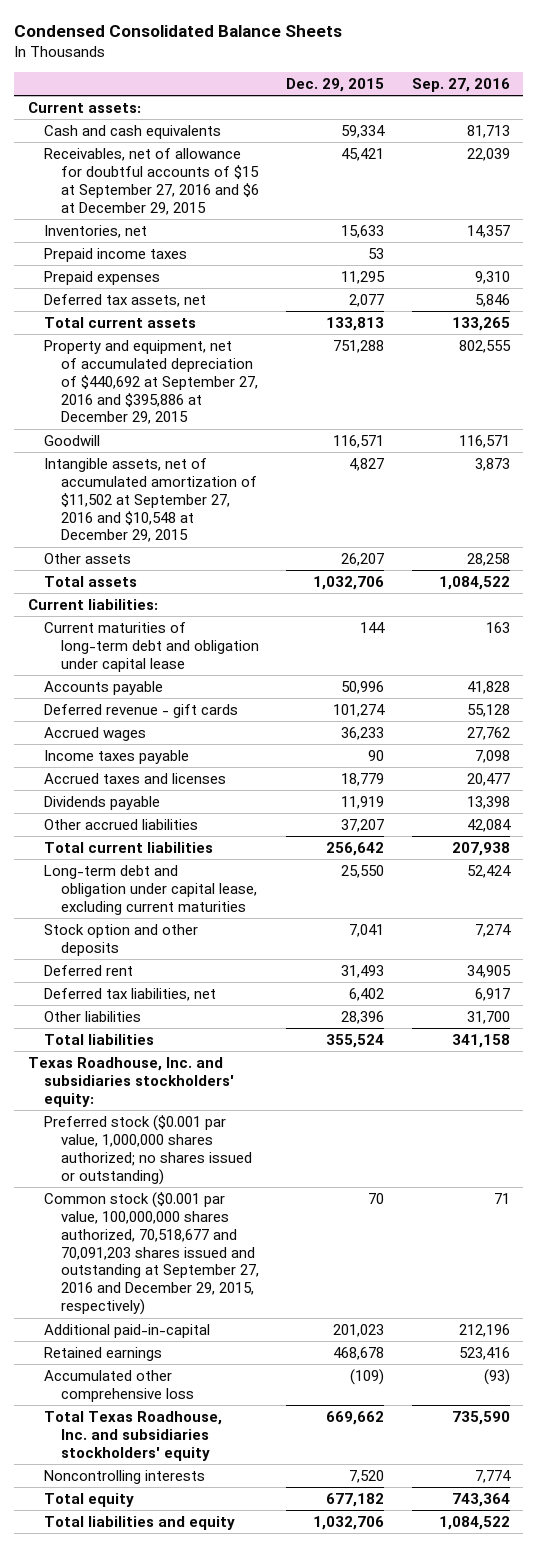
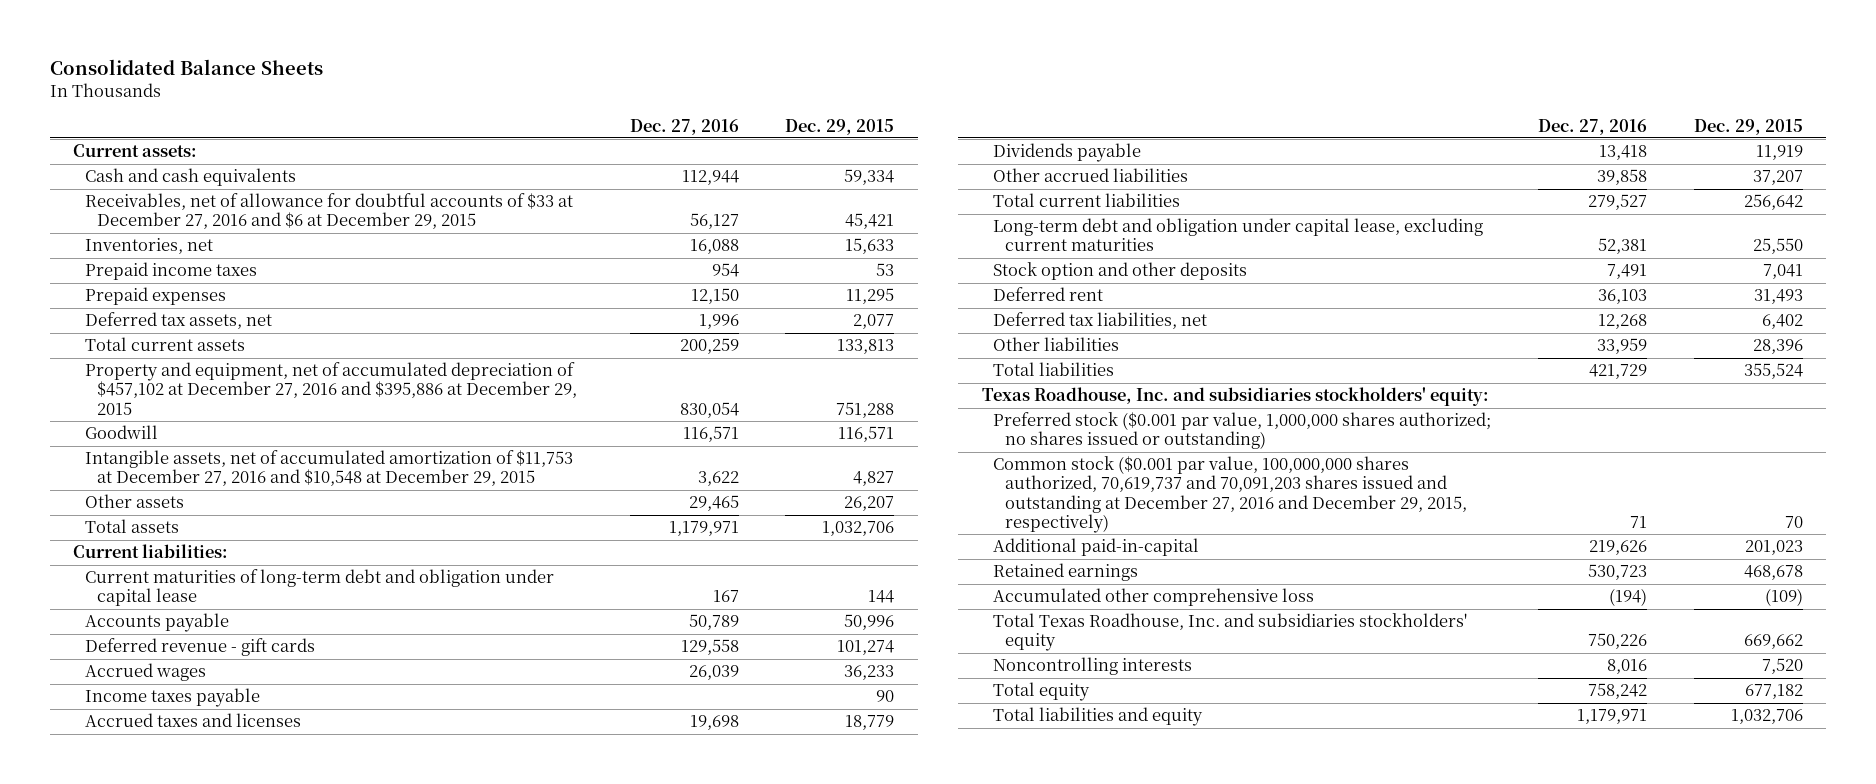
- Condensed Consolidated Balance Sheets
+ Consolidated Balance Sheets
- | Dec. 29, 2015 | Sep. 27, 2016
+ | Dec. 27, 2016 | Dec. 29, 2015
- Receivables, net of allowance for doubtful accounts of $15 at September 27, 2016 and $6 at December 29, 2015 | 45,421 | 22,039
+ Receivables, net of allowance for doubtful accounts of $33 at December 27, 2016 and $6 at December 29, 2015 | 56,127 | 45,421
- Property and equipment, net of accumulated depreciation of $440,692 at September 27, 2016 and $395,886 at December 29, 2015 | 751,288 | 802,555
+ Property and equipment, net of accumulated depreciation of $457,102 at December 27, 2016 and $395,886 at December 29, 2015 | 830,054 | 751,288
- Intangible assets, net of accumulated amortization of $11,502 at September 27, 2016 and $10,548 at December 29, 2015 | 4,827 | 3,873
+ Intangible assets, net of accumulated amortization of $11,753 at December 27, 2016 and $10,548 at December 29, 2015 | 3,622 | 4,827
- Common stock ($0.001 par value, 100,000,000 shares authorized, 70,518,677 and 70,091,203 shares issued and outstanding at September 27, 2016 and December 29, 2015, respectively) | 70 | 71
+ Common stock ($0.001 par value, 100,000,000 shares authorized, 70,619,737 and 70,091,203 shares issued and outstanding at December 27, 2016 and December 29, 2015, respectively) | 71 | 70

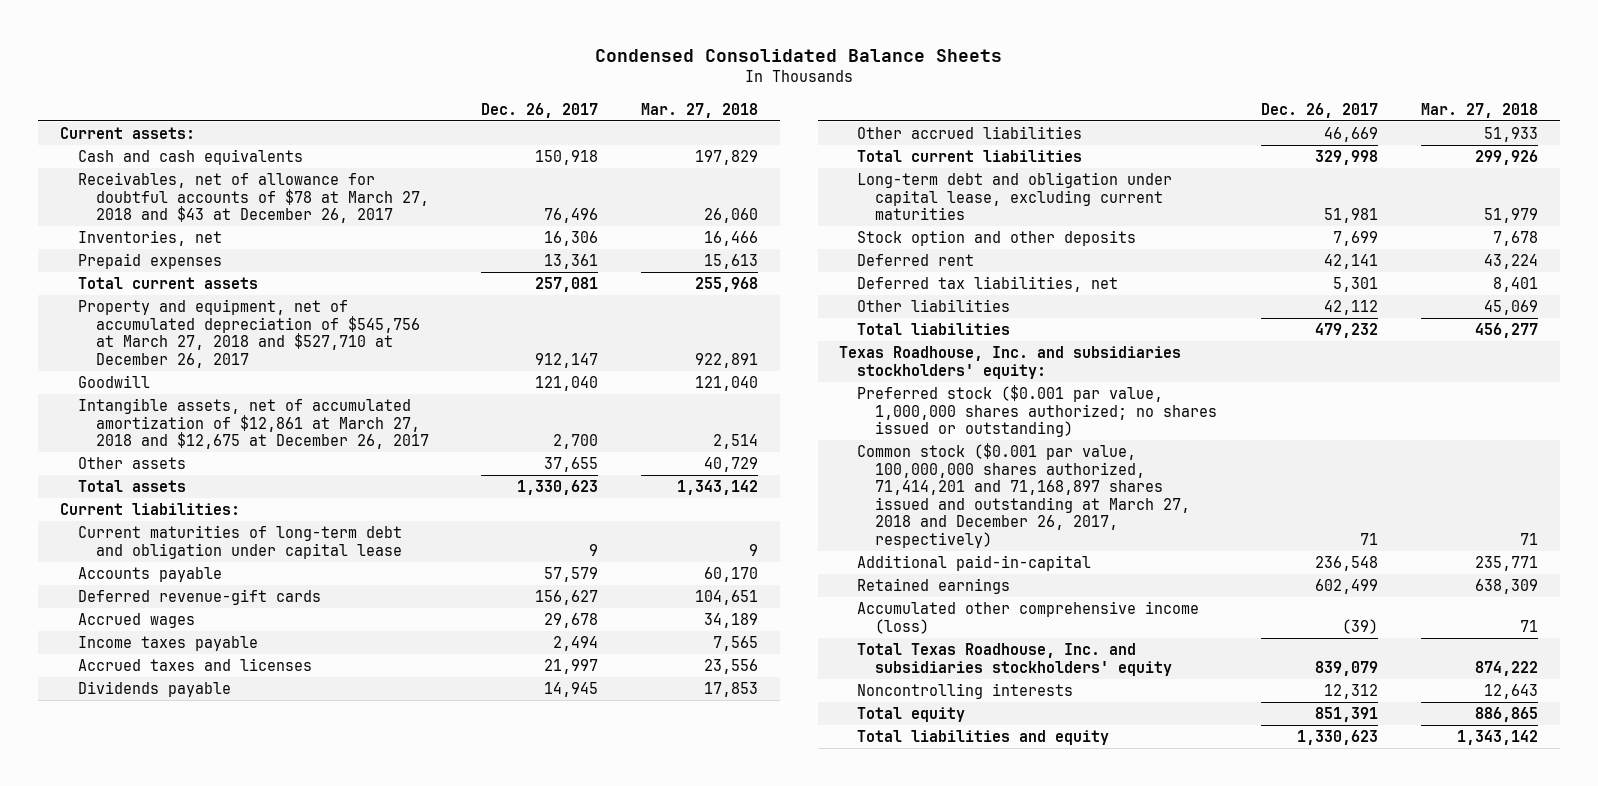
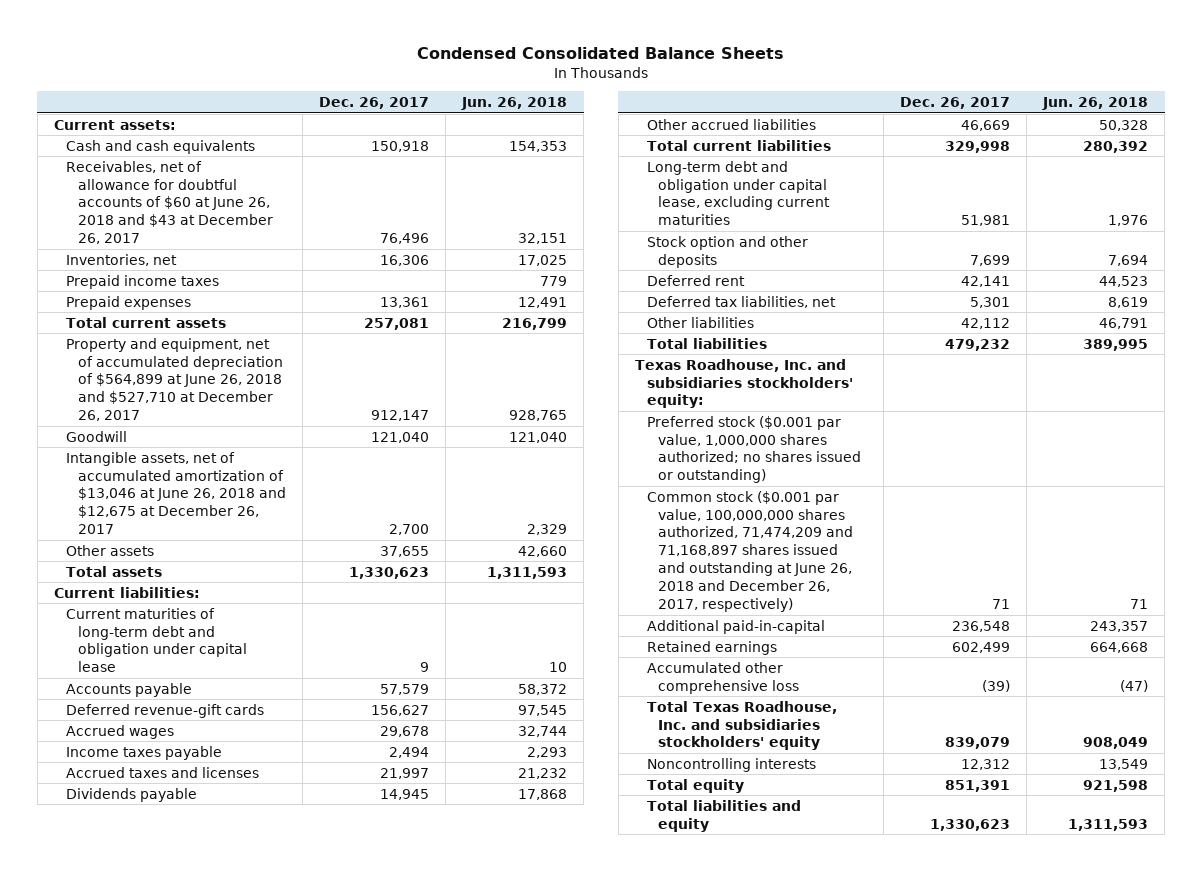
- | Dec. 26, 2017 | Mar. 27, 2018
+ | Dec. 26, 2017 | Jun. 26, 2018
- Receivables, net of allowance for doubtful accounts of $78 at March 27, 2018 and $43 at December 26, 2017 | 76,496 | 26,060
+ Receivables, net of allowance for doubtful accounts of $60 at June 26, 2018 and $43 at December 26, 2017 | 76,496 | 32,151
+ Prepaid income taxes | | 779
- Property and equipment, net of accumulated depreciation of $545,756 at March 27, 2018 and $527,710 at December 26, 2017 | 912,147 | 922,891
+ Property and equipment, net of accumulated depreciation of $564,899 at June 26, 2018 and $527,710 at December 26, 2017 | 912,147 | 928,765
- Intangible assets, net of accumulated amortization of $12,861 at March 27, 2018 and $12,675 at December 26, 2017 | 2,700 | 2,514
+ Intangible assets, net of accumulated amortization of $13,046 at June 26, 2018 and $12,675 at December 26, 2017 | 2,700 | 2,329
- Common stock ($0.001 par value, 100,000,000 shares authorized, 71,414,201 and 71,168,897 shares issued and outstanding at March 27, 2018 and December 26, 2017, respectively) | 71 | 71
+ Common stock ($0.001 par value, 100,000,000 shares authorized, 71,474,209 and 71,168,897 shares issued and outstanding at June 26, 2018 and December 26, 2017, respectively) | 71 | 71
- Accumulated other comprehensive income (loss) | (39) | 71
+ Accumulated other comprehensive loss | (39) | (47)

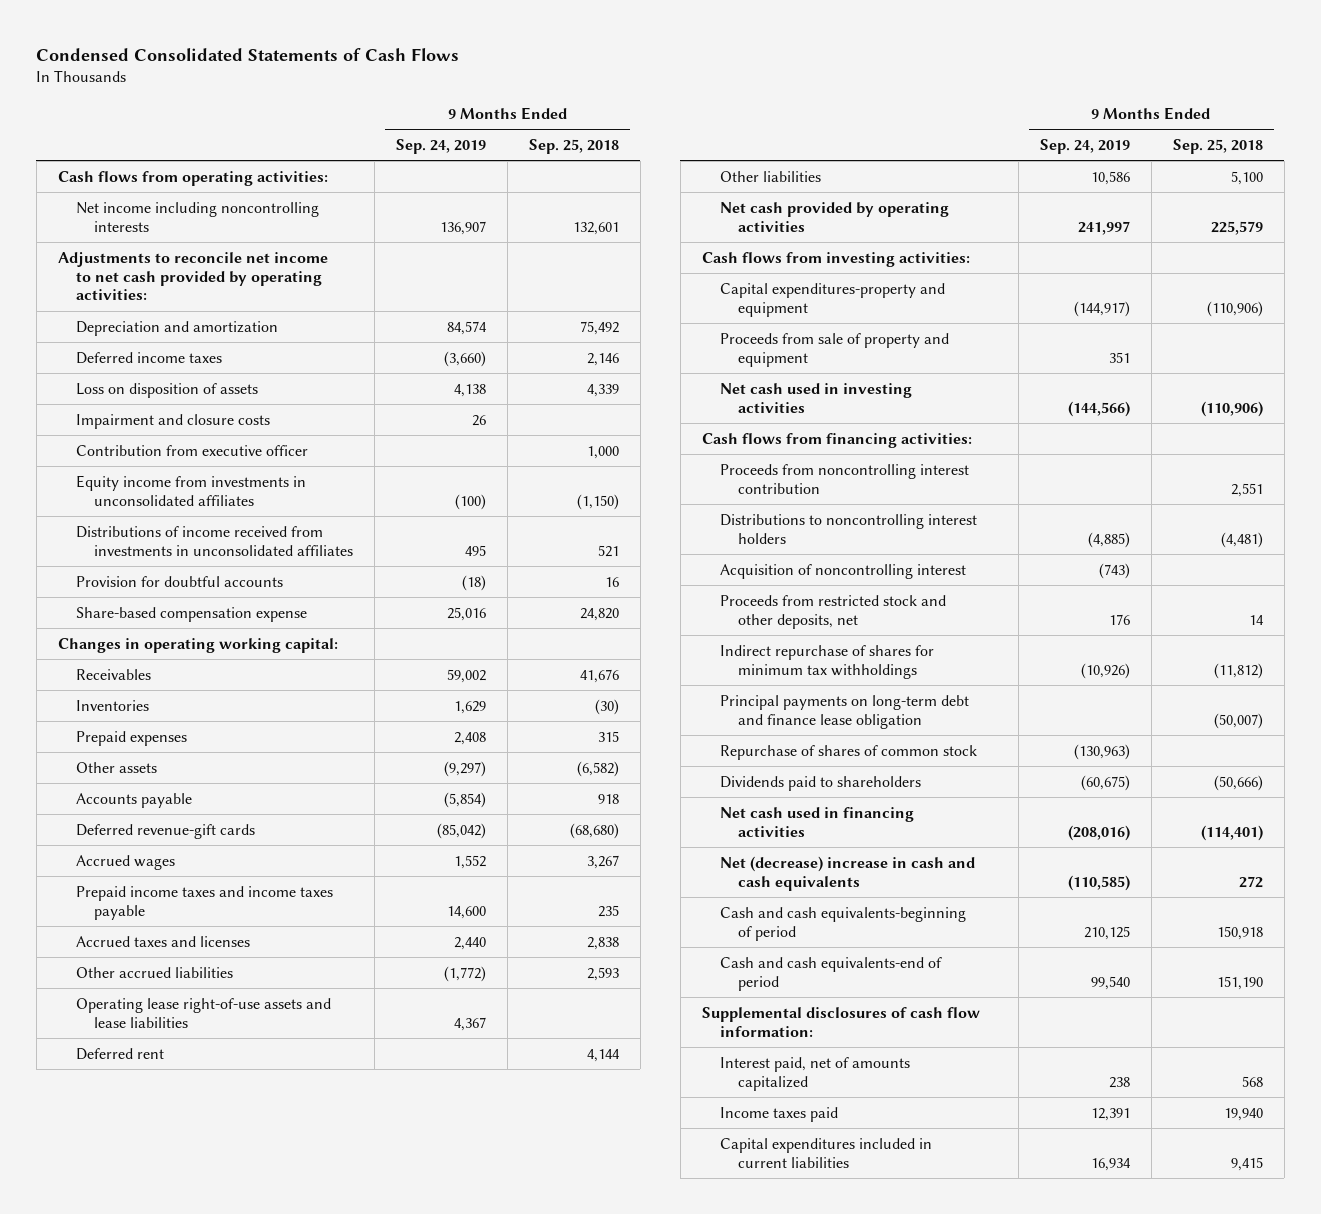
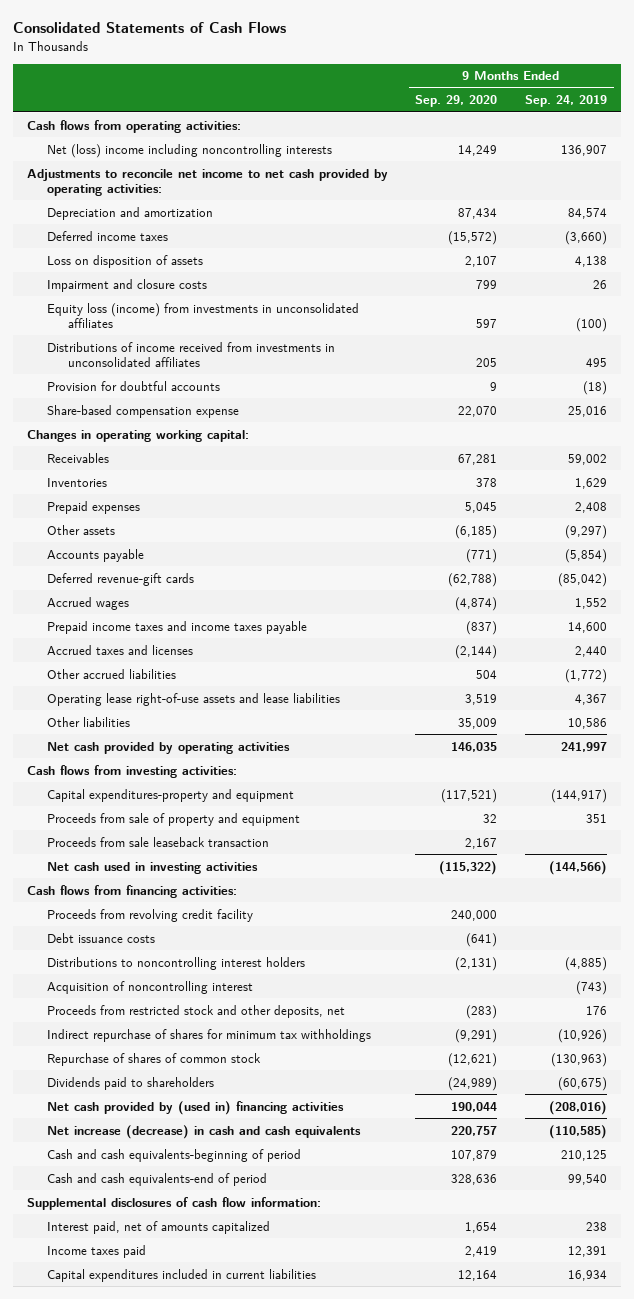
- Condensed Consolidated Statements of Cash Flows
+ Consolidated Statements of Cash Flows
- | 9 Months Ended Sep. 24, 2019 | 9 Months Ended Sep. 25, 2018
+ | 9 Months Ended Sep. 29, 2020 | 9 Months Ended Sep. 24, 2019
- Net income including noncontrolling interests | 136,907 | 132,601
+ Net (loss) income including noncontrolling interests | 14,249 | 136,907
- Contribution from executive officer | | 1,000
- Equity income from investments in unconsolidated affiliates | (100) | (1,150)
+ Equity loss (income) from investments in unconsolidated affiliates | 597 | (100)
- Deferred rent | | 4,144
+ Proceeds from sale leaseback transaction | 2,167 |
- Proceeds from noncontrolling interest contribution | | 2,551
+ Proceeds from revolving credit facility | 240,000 |
+ Debt issuance costs | (641) |
- Principal payments on long-term debt and finance lease obligation | | (50,007)
- Net cash used in financing activities | (208,016) | (114,401)
- Net (decrease) increase in cash and cash equivalents | (110,585) | 272
+ Net cash provided by (used in) financing activities | 190,044 | (208,016)
+ Net increase (decrease) in cash and cash equivalents | 220,757 | (110,585)

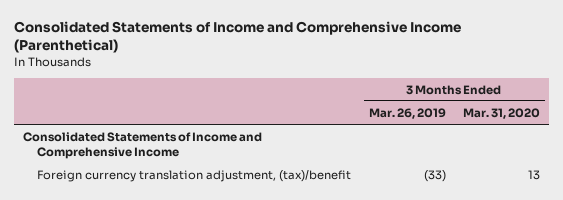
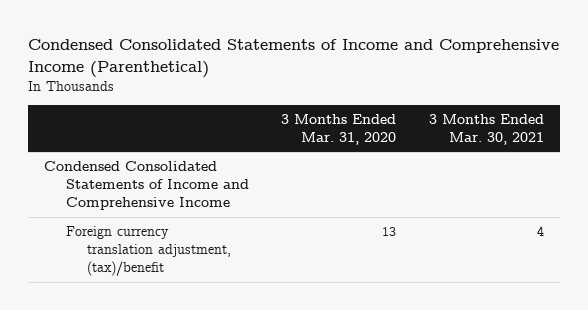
- Consolidated Statements of Income and Comprehensive Income (Parenthetical)
+ Condensed Consolidated Statements of Income and Comprehensive Income (Parenthetical)
- | 3 Months Ended Mar. 26, 2019 | 3 Months Ended Mar. 31, 2020
+ | 3 Months Ended Mar. 31, 2020 | 3 Months Ended Mar. 30, 2021
- Consolidated Statements of Income and Comprehensive Income
+ Condensed Consolidated Statements of Income and Comprehensive Income

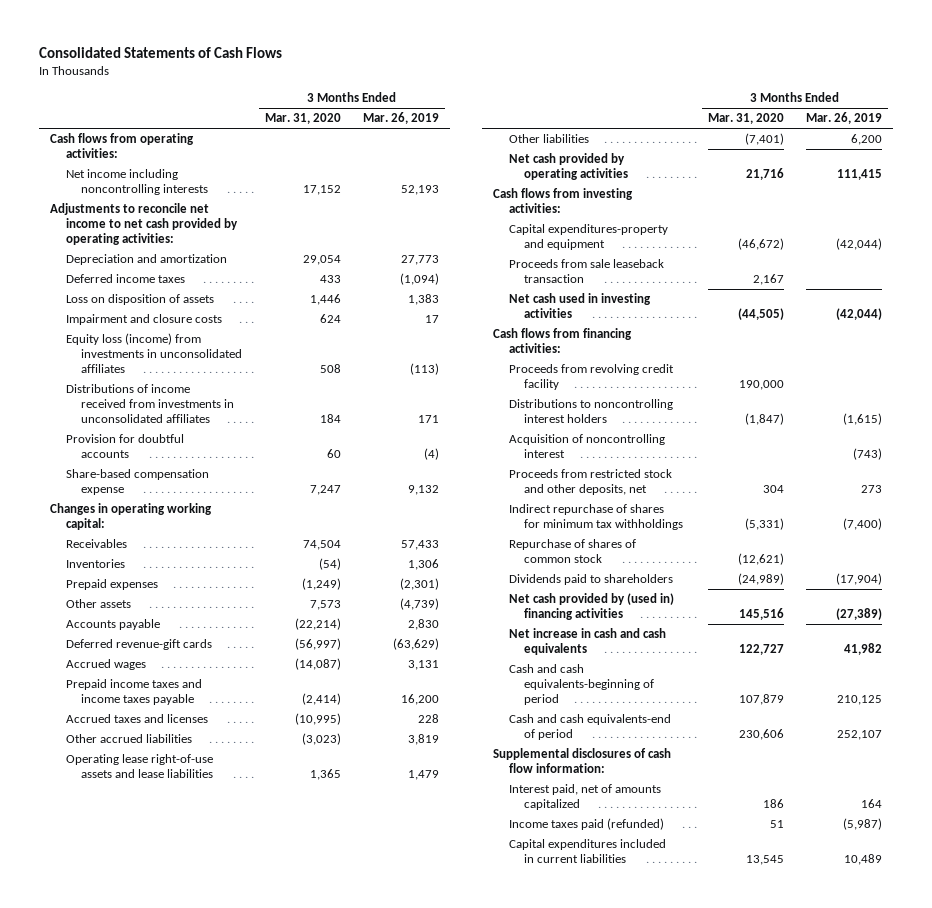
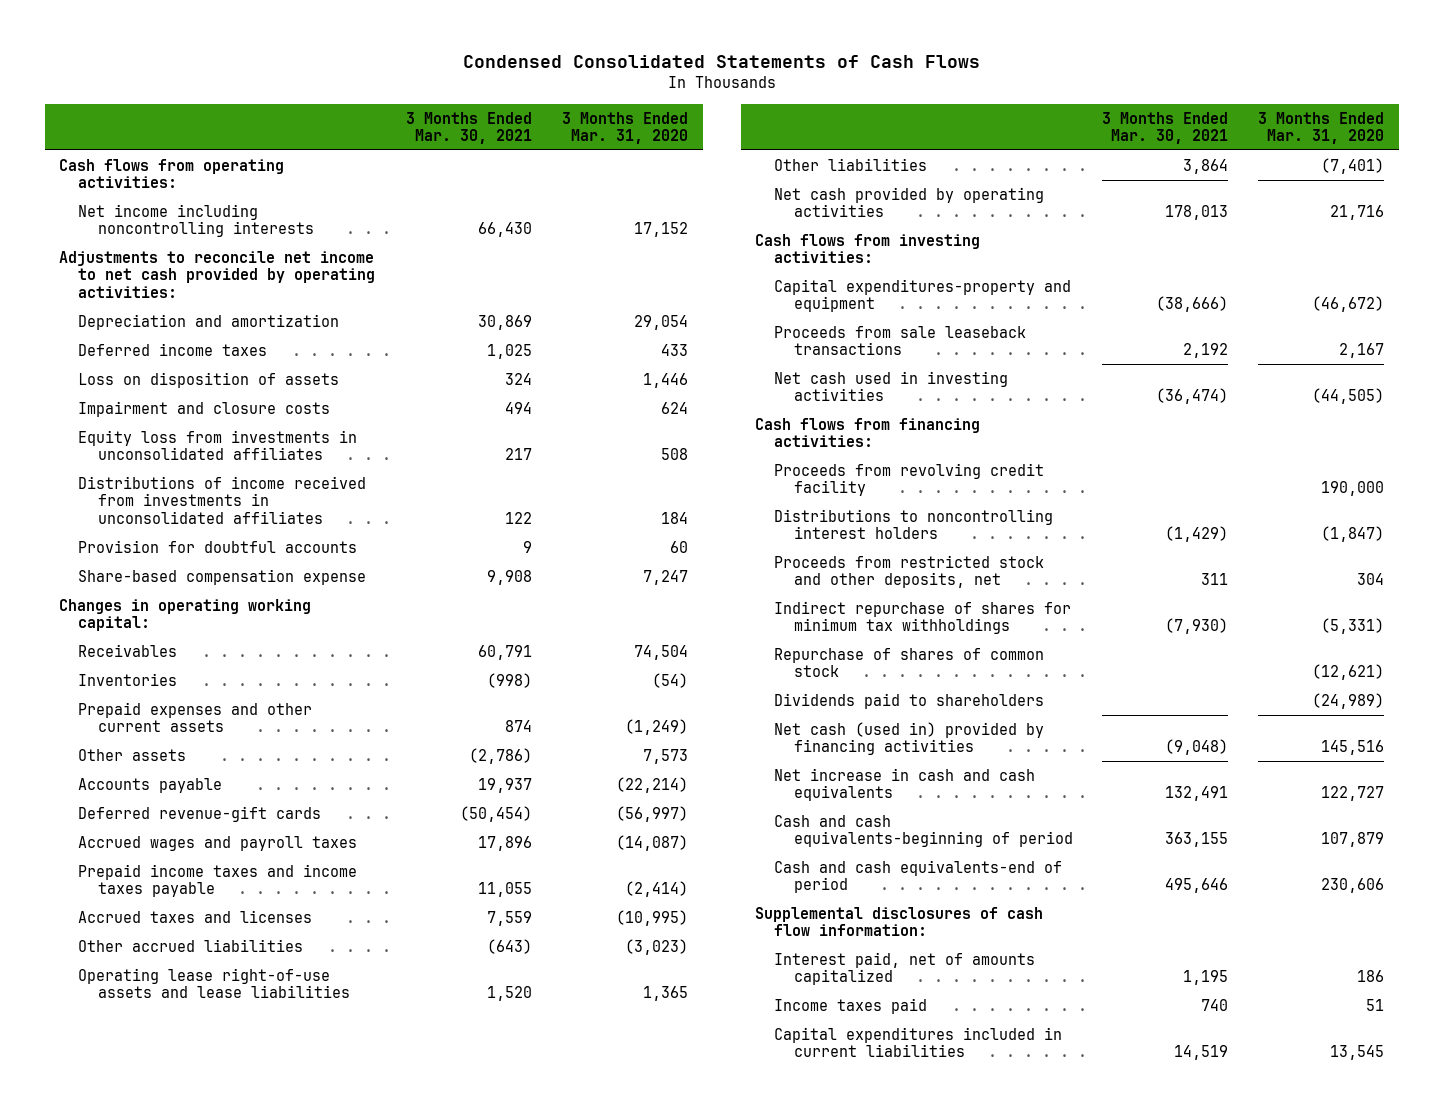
- Consolidated Statements of Cash Flows
+ Condensed Consolidated Statements of Cash Flows
- | 3 Months Ended Mar. 31, 2020 | 3 Months Ended Mar. 26, 2019
+ | 3 Months Ended Mar. 30, 2021 | 3 Months Ended Mar. 31, 2020
- Equity loss (income) from investments in unconsolidated affiliates | 508 | (113)
+ Equity loss from investments in unconsolidated affiliates | 217 | 508
- Prepaid expenses | (1,249) | (2,301)
+ Prepaid expenses and other current assets | 874 | (1,249)
- Accrued wages | (14,087) | 3,131
+ Accrued wages and payroll taxes | 17,896 | (14,087)
- Proceeds from sale leaseback transaction | 2,167 |
+ Proceeds from sale leaseback transactions | 2,192 | 2,167
- Acquisition of noncontrolling interest | | (743)
- Net cash provided by (used in) financing activities | 145,516 | (27,389)
+ Net cash (used in) provided by financing activities | (9,048) | 145,516
- Income taxes paid (refunded) | 51 | (5,987)
+ Income taxes paid | 740 | 51

